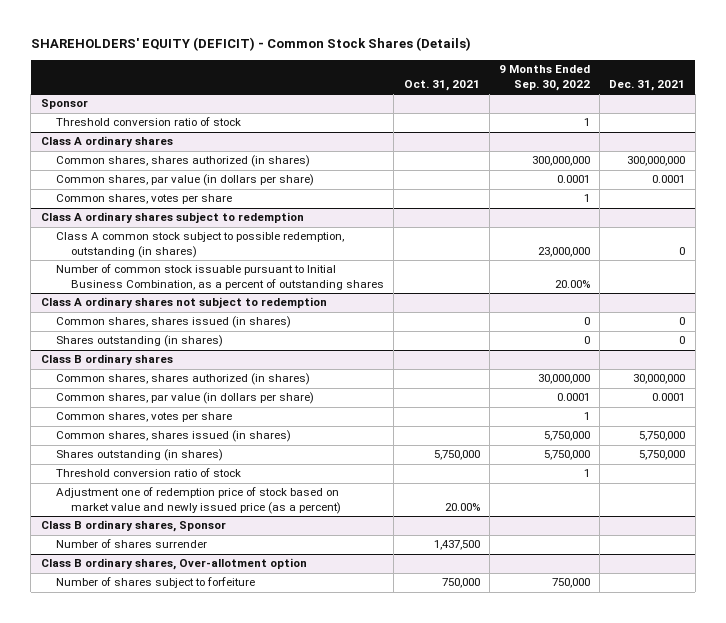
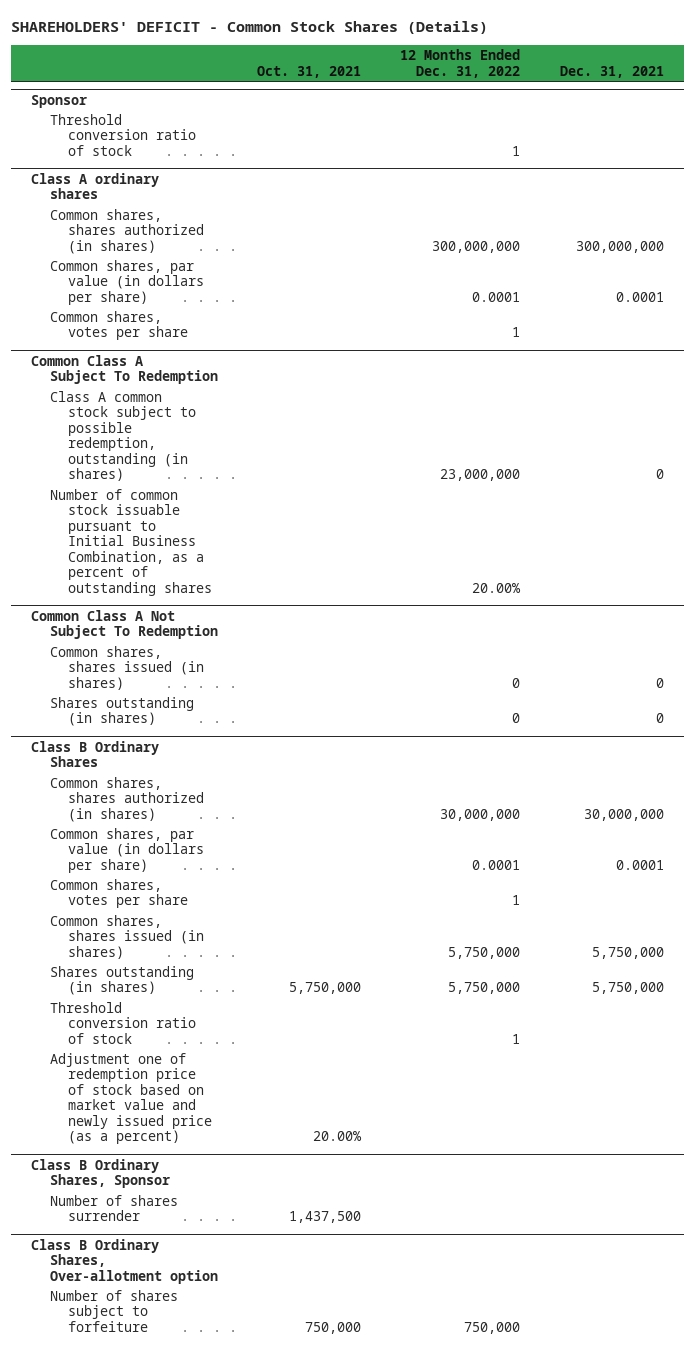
- SHAREHOLDERS' EQUITY (DEFICIT) - Common Stock Shares (Details)
+ SHAREHOLDERS' DEFICIT - Common Stock Shares (Details)
- | Oct. 31, 2021 | 9 Months Ended Sep. 30, 2022 | Dec. 31, 2021
+ | Oct. 31, 2021 | 12 Months Ended Dec. 31, 2022 | Dec. 31, 2021
- Class A ordinary shares subject to redemption
+ Common Class A Subject To Redemption
- Class A ordinary shares not subject to redemption
+ Common Class A Not Subject To Redemption
- Class B ordinary shares
+ Class B Ordinary Shares
- Class B ordinary shares, Sponsor
+ Class B Ordinary Shares, Sponsor
- Class B ordinary shares, Over-allotment option
+ Class B Ordinary Shares, Over-allotment option

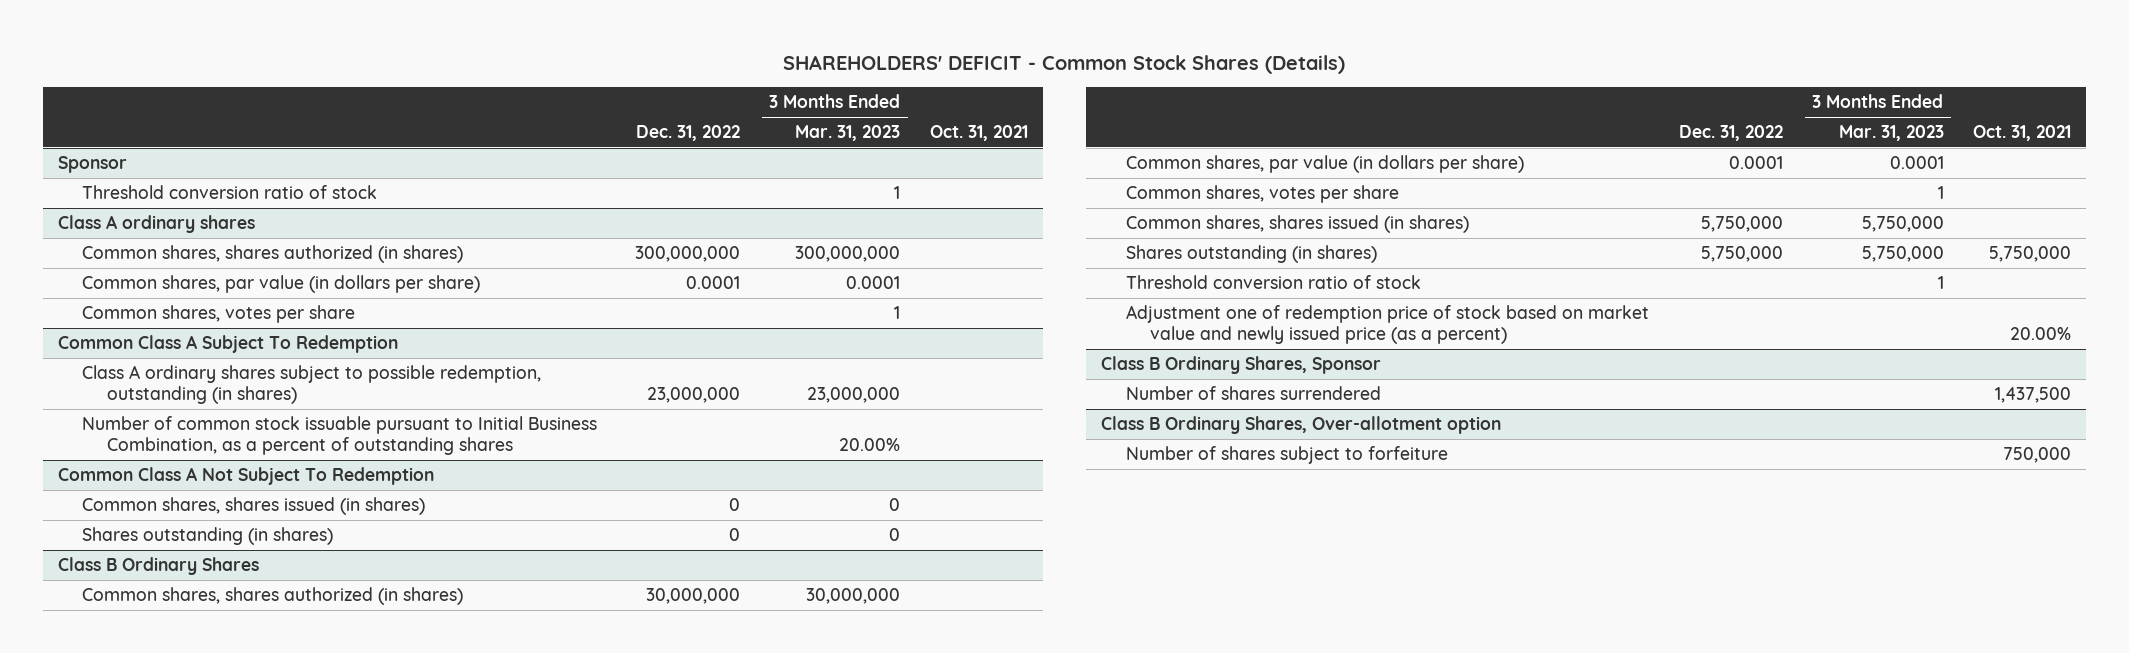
- | Oct. 31, 2021 | 12 Months Ended Dec. 31, 2022 | Dec. 31, 2021
+ | Dec. 31, 2022 | 3 Months Ended Mar. 31, 2023 | Oct. 31, 2021
@ Common Class A Subject To Redemption
- Class A common stock subject to possible redemption, outstanding (in shares) | | 23,000,000 | 0
+ Class A ordinary shares subject to possible redemption, outstanding (in shares) | 23,000,000 | 23,000,000 |
@ Class B Ordinary Shares, Sponsor
- Number of shares surrender | 1,437,500 | |
+ Number of shares surrendered | | | 1,437,500

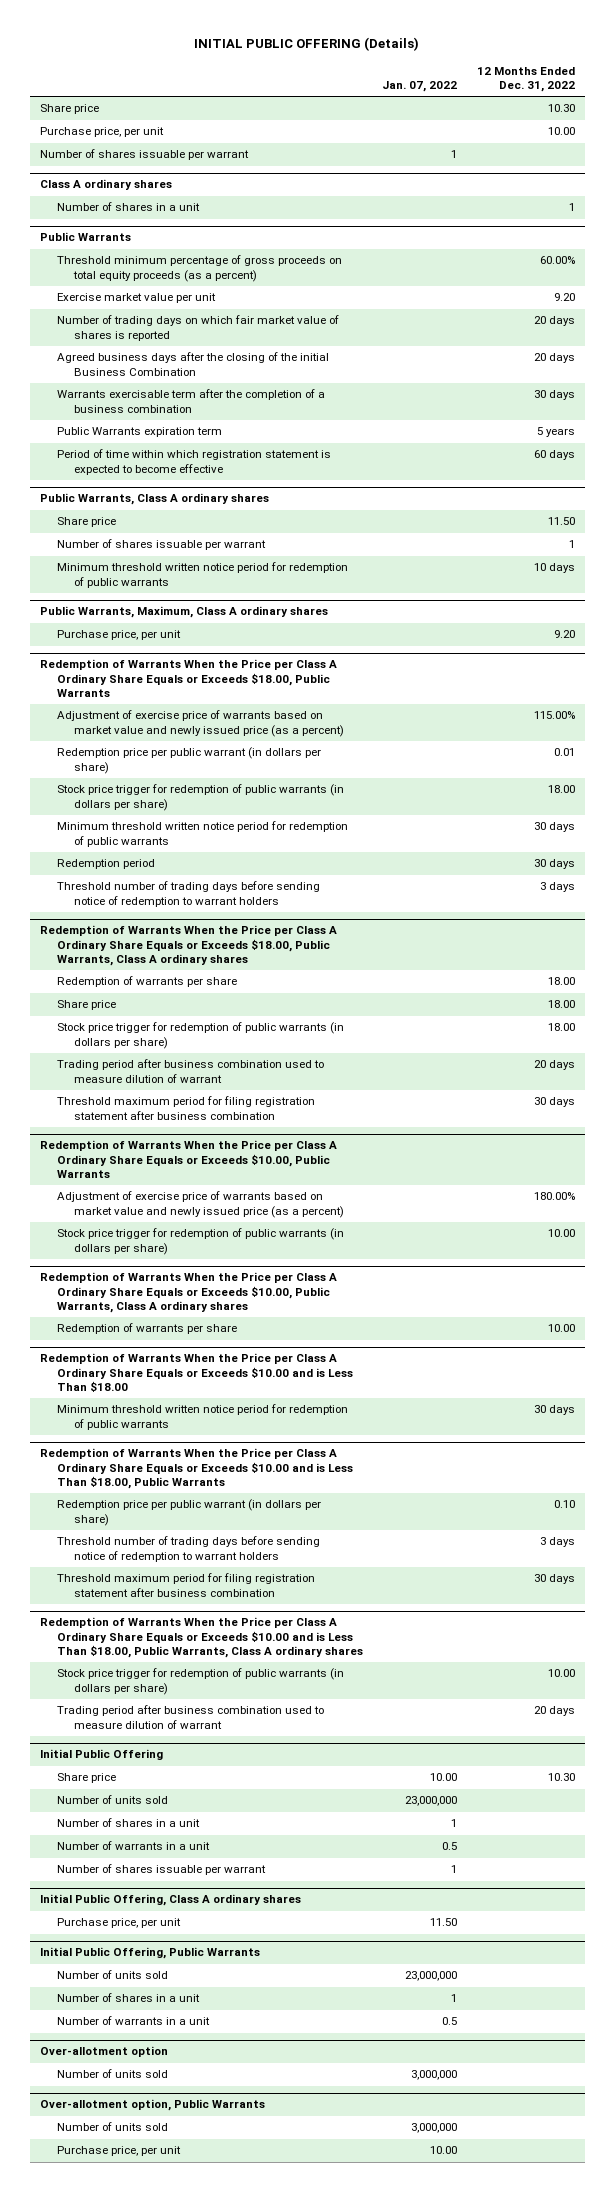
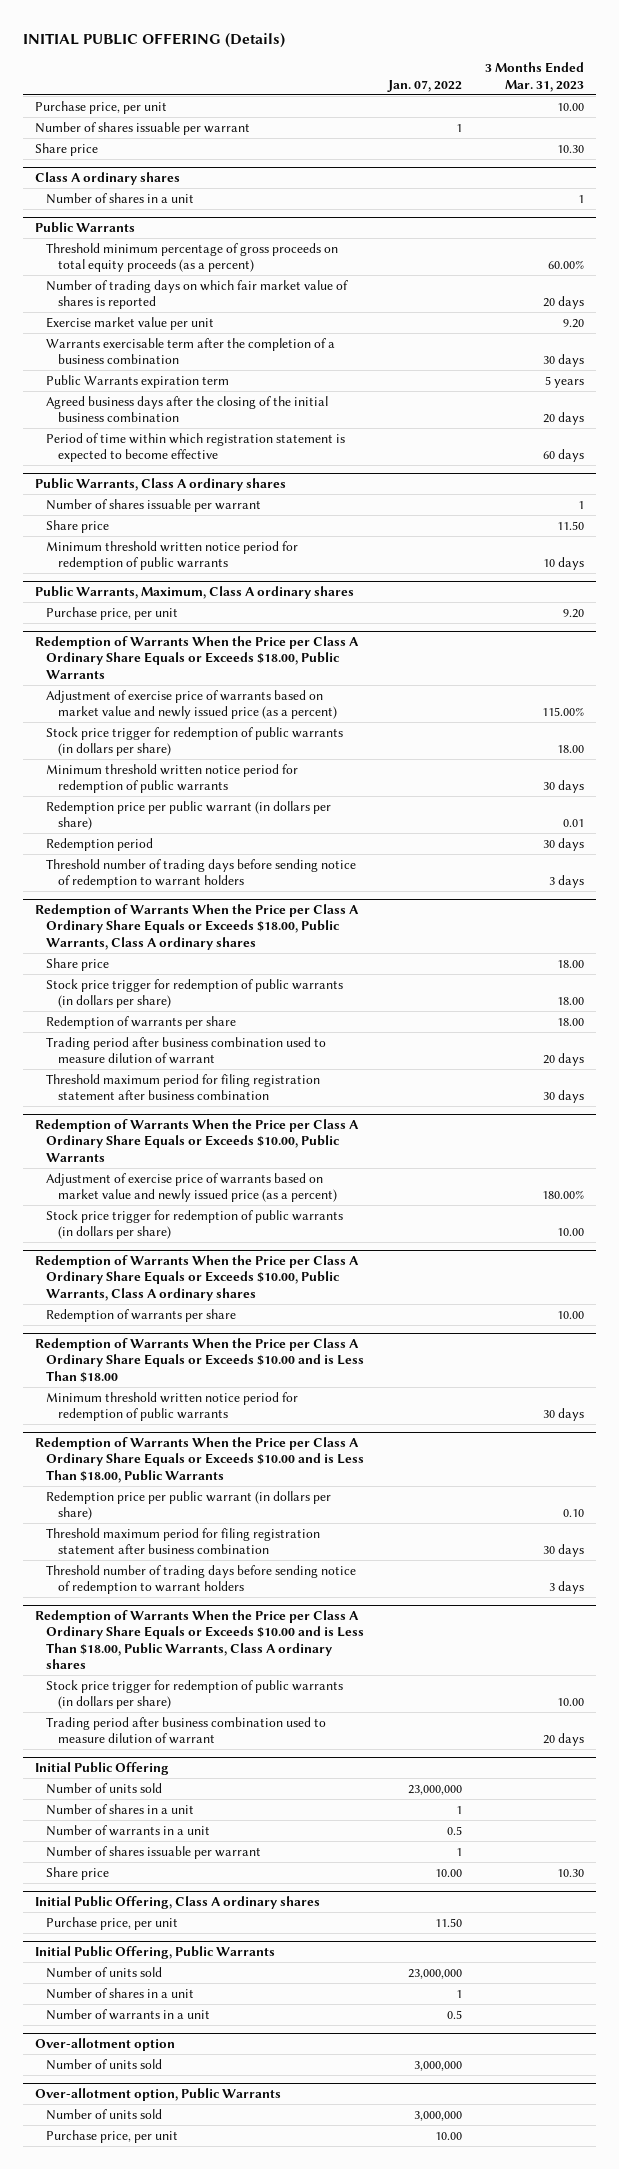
- | Jan. 07, 2022 | 12 Months Ended Dec. 31, 2022
+ | Jan. 07, 2022 | 3 Months Ended Mar. 31, 2023
moved down: Share price | | 10.30
@ Public Warrants
- Agreed business days after the closing of the initial Business Combination | | 20 days
moved down: Exercise market value per unit | | 9.20
+ Agreed business days after the closing of the initial business combination | | 20 days
@ Public Warrants, Class A ordinary shares
moved down: Share price | | 11.50
@ Redemption of Warrants When the Price per Class A Ordinary Share Equals or Exceeds $18.00, Public Warrants
moved down: Redemption price per public warrant (in dollars per share) | | 0.01
@ Redemption of Warrants When the Price per Class A Ordinary Share Equals or Exceeds $18.00, Public Warrants, Class A ordinary shares
moved down: Redemption of warrants per share | | 18.00
@ Redemption of Warrants When the Price per Class A Ordinary Share Equals or Exceeds $10.00 and is Less Than $18.00, Public Warrants
moved down: Threshold number of trading days before sending notice of redemption to warrant holders | | 3 days
@ Initial Public Offering
moved down: Share price | 10.00 | 10.30

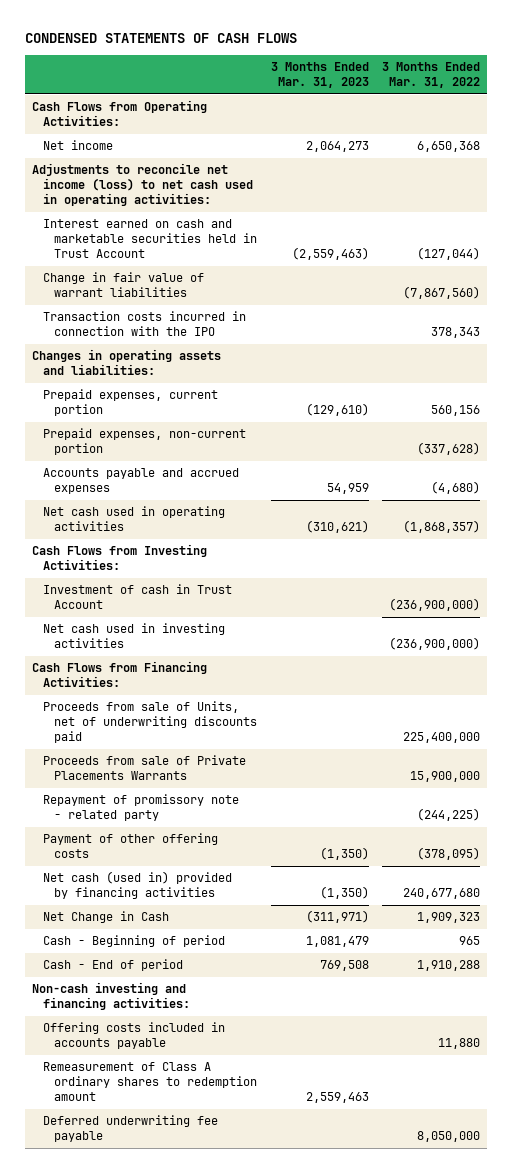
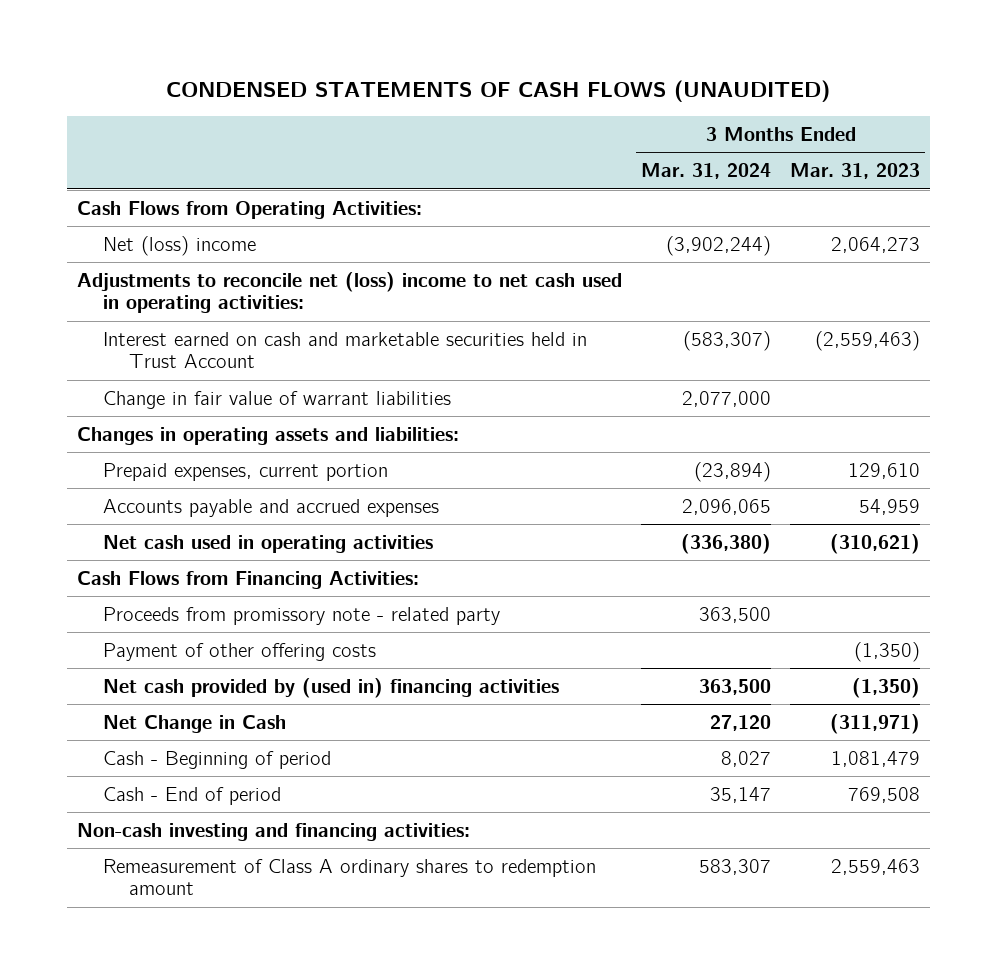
- CONDENSED STATEMENTS OF CASH FLOWS
+ CONDENSED STATEMENTS OF CASH FLOWS (UNAUDITED)
- | 3 Months Ended Mar. 31, 2023 | 3 Months Ended Mar. 31, 2022
+ | 3 Months Ended Mar. 31, 2024 | 3 Months Ended Mar. 31, 2023
- Net income | 2,064,273 | 6,650,368
- Adjustments to reconcile net income (loss) to net cash used in operating activities:
+ Net (loss) income | (3,902,244) | 2,064,273
+ Adjustments to reconcile net (loss) income to net cash used in operating activities:
- Transaction costs incurred in connection with the IPO | | 378,343
- Prepaid expenses, current portion | (129,610) | 560,156
- Prepaid expenses, non-current portion | | (337,628)
+ Prepaid expenses, current portion | (23,894) | 129,610
- Cash Flows from Investing Activities:
- Investment of cash in Trust Account | | (236,900,000)
- Net cash used in investing activities | | (236,900,000)
- Proceeds from sale of Units, net of underwriting discounts paid | | 225,400,000
- Proceeds from sale of Private Placements Warrants | | 15,900,000
- Repayment of promissory note - related party | | (244,225)
+ Proceeds from promissory note - related party | 363,500 |
- Net cash (used in) provided by financing activities | (1,350) | 240,677,680
+ Net cash provided by (used in) financing activities | 363,500 | (1,350)
- Offering costs included in accounts payable | | 11,880
- Deferred underwriting fee payable | | 8,050,000

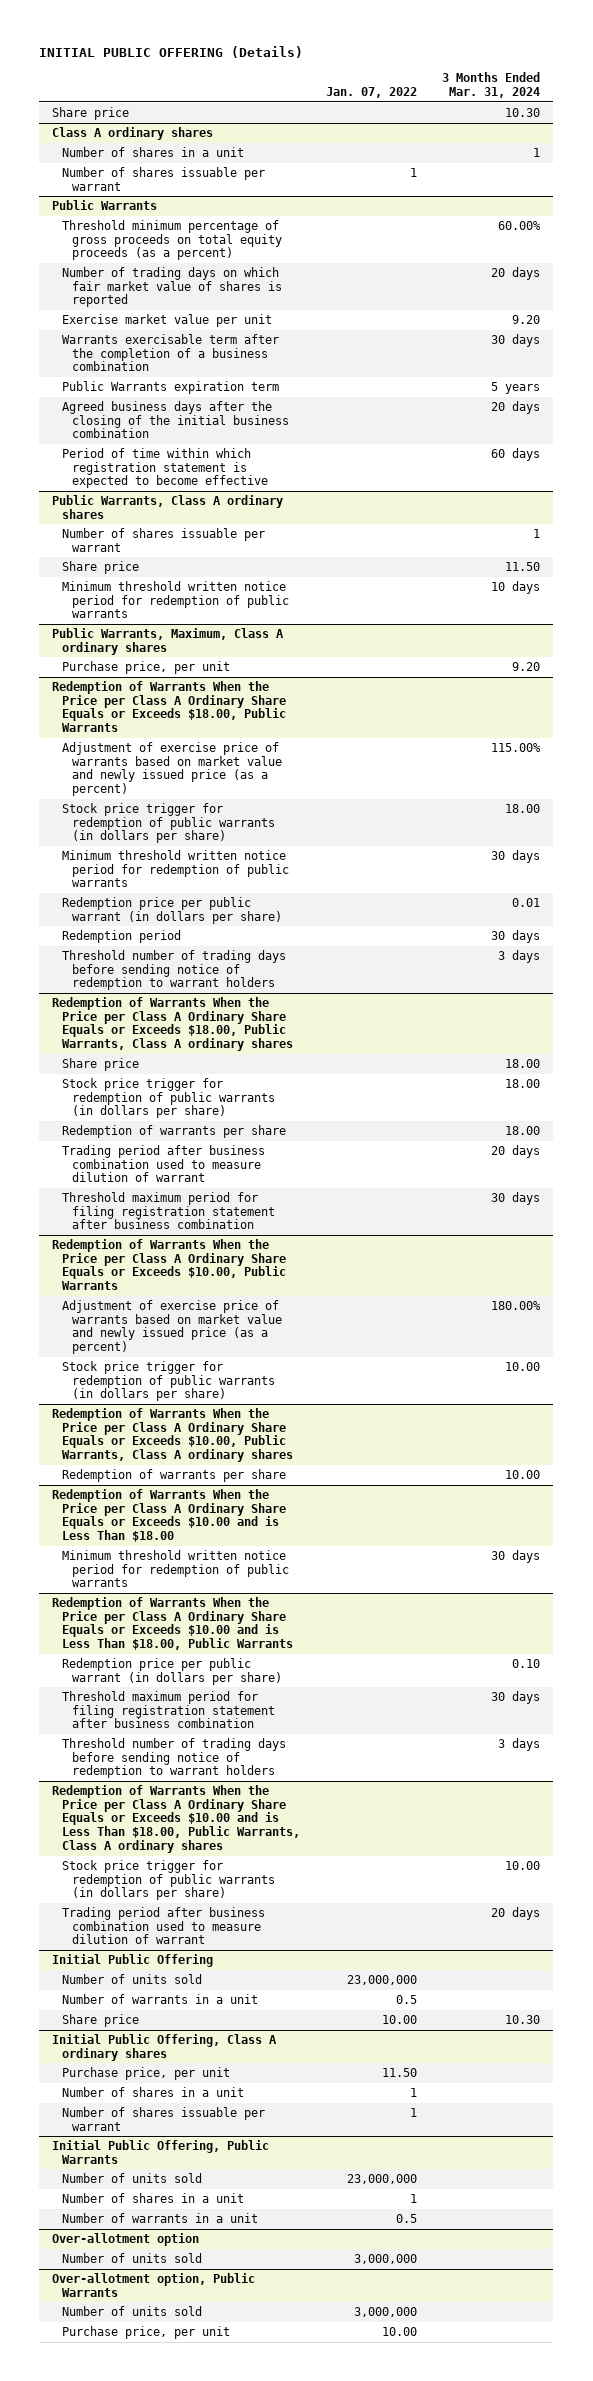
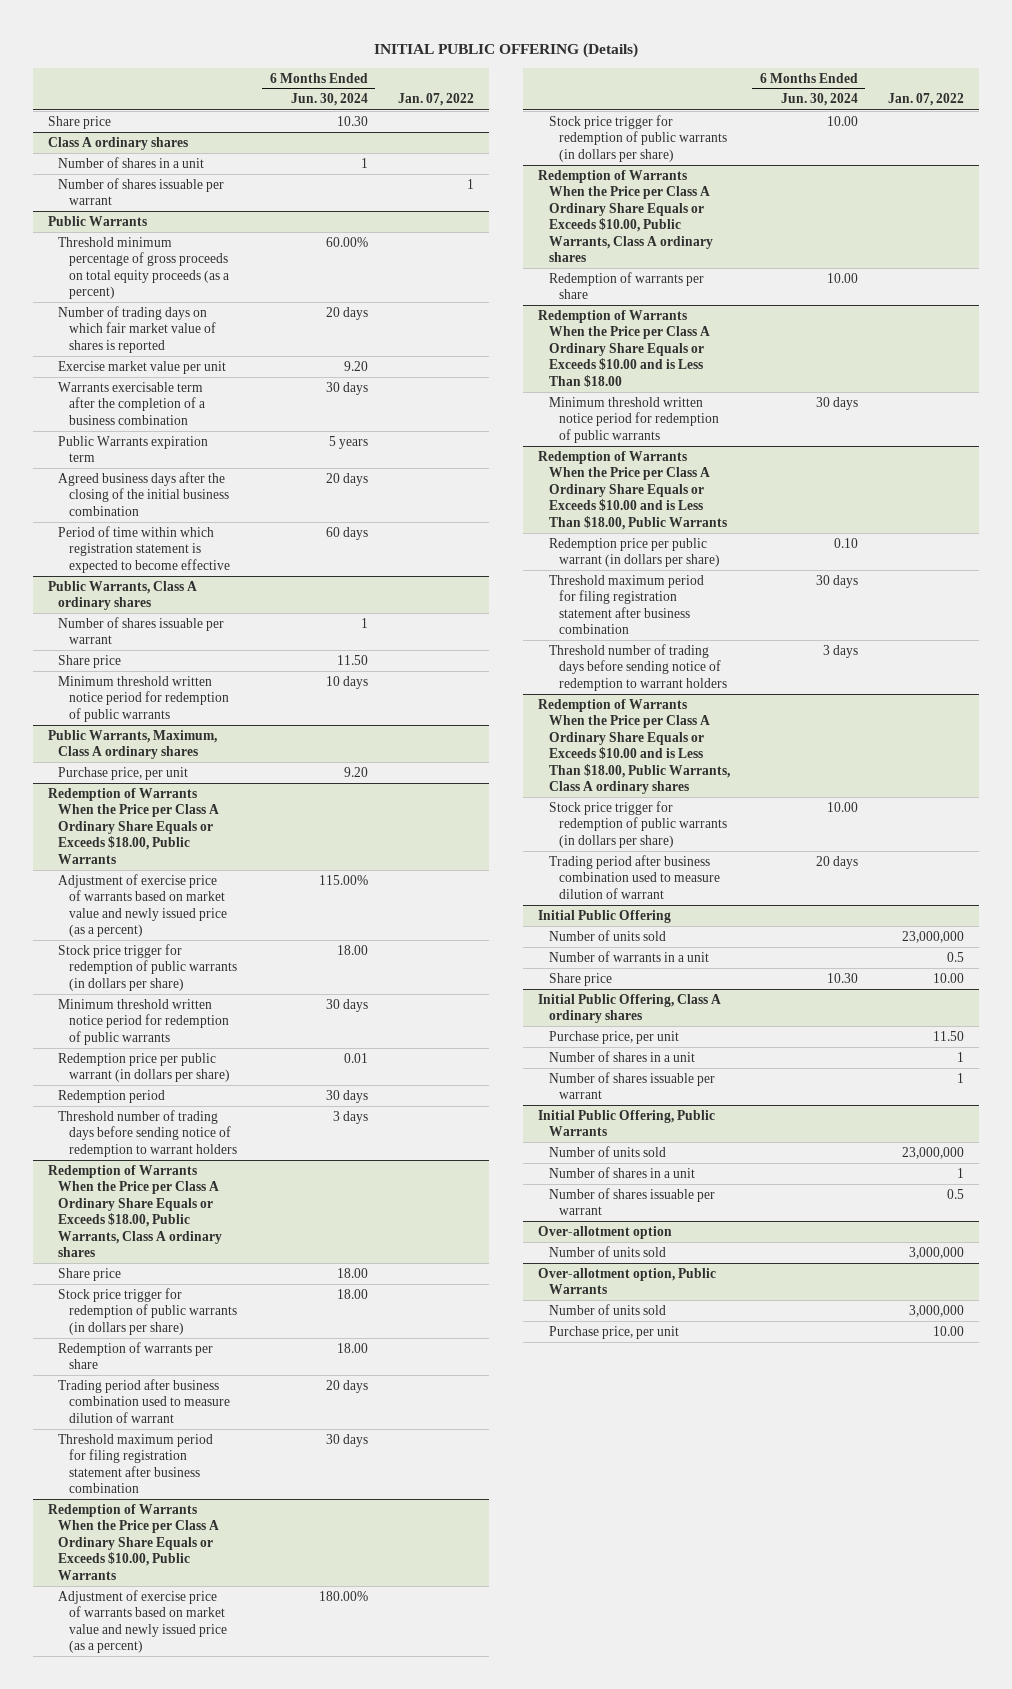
- | Jan. 07, 2022 | 3 Months Ended Mar. 31, 2024
+ | 6 Months Ended Jun. 30, 2024 | Jan. 07, 2022
@ Initial Public Offering, Public Warrants
- Number of warrants in a unit | 0.5 |
+ Number of shares issuable per warrant | | 0.5

